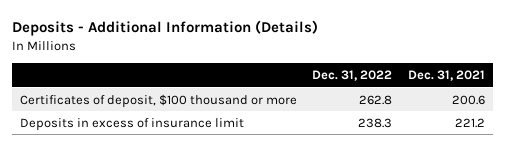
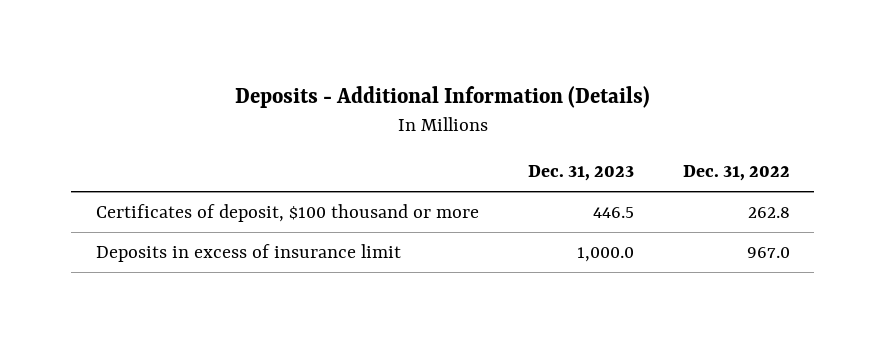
- | Dec. 31, 2022 | Dec. 31, 2021
+ | Dec. 31, 2023 | Dec. 31, 2022
- Deposits in excess of insurance limit | 238.3 | 221.2
+ Deposits in excess of insurance limit | 1,000.0 | 967.0

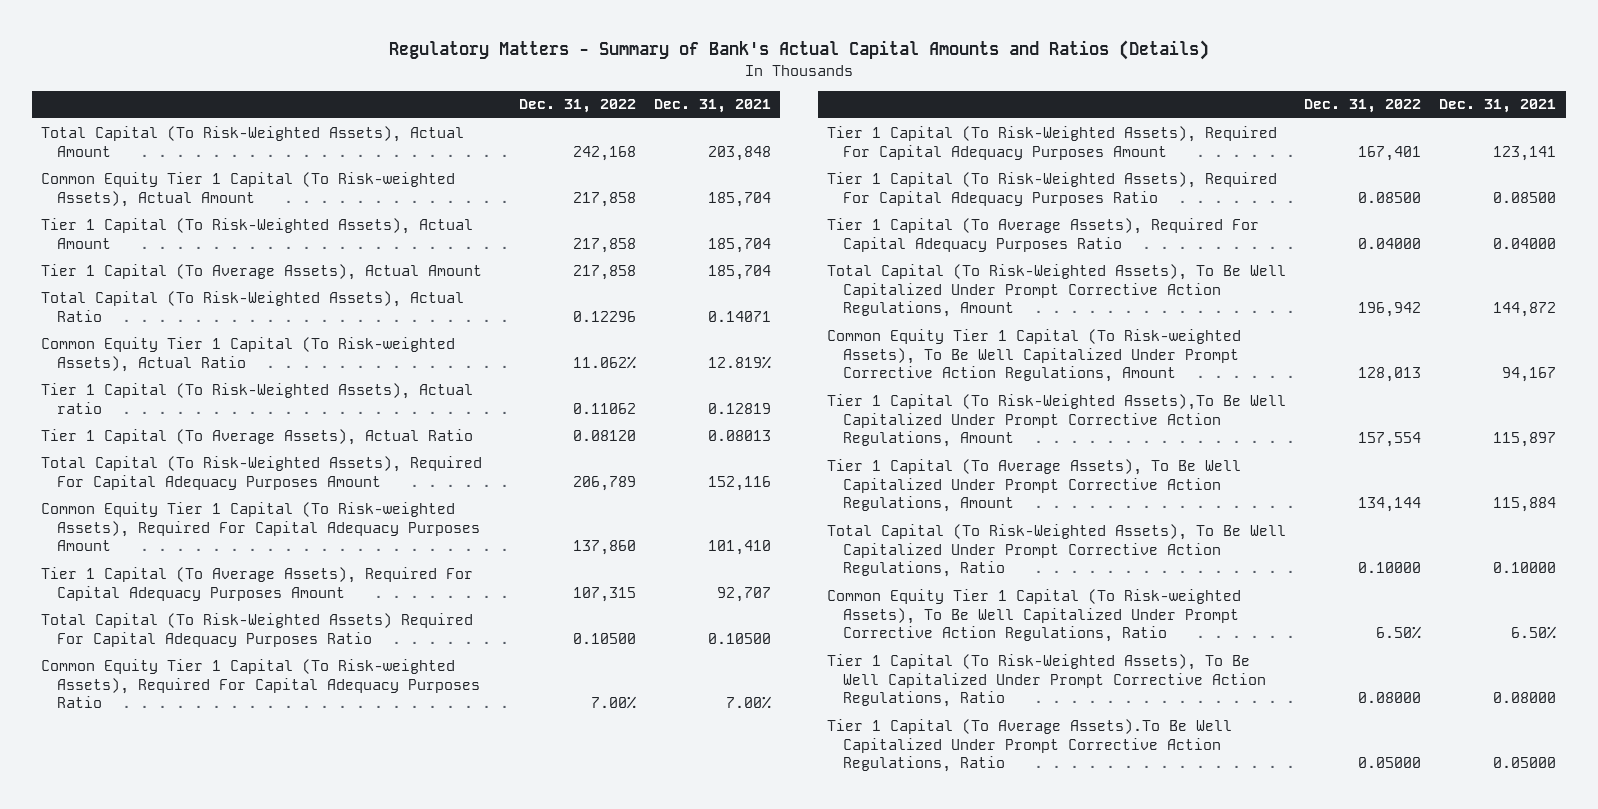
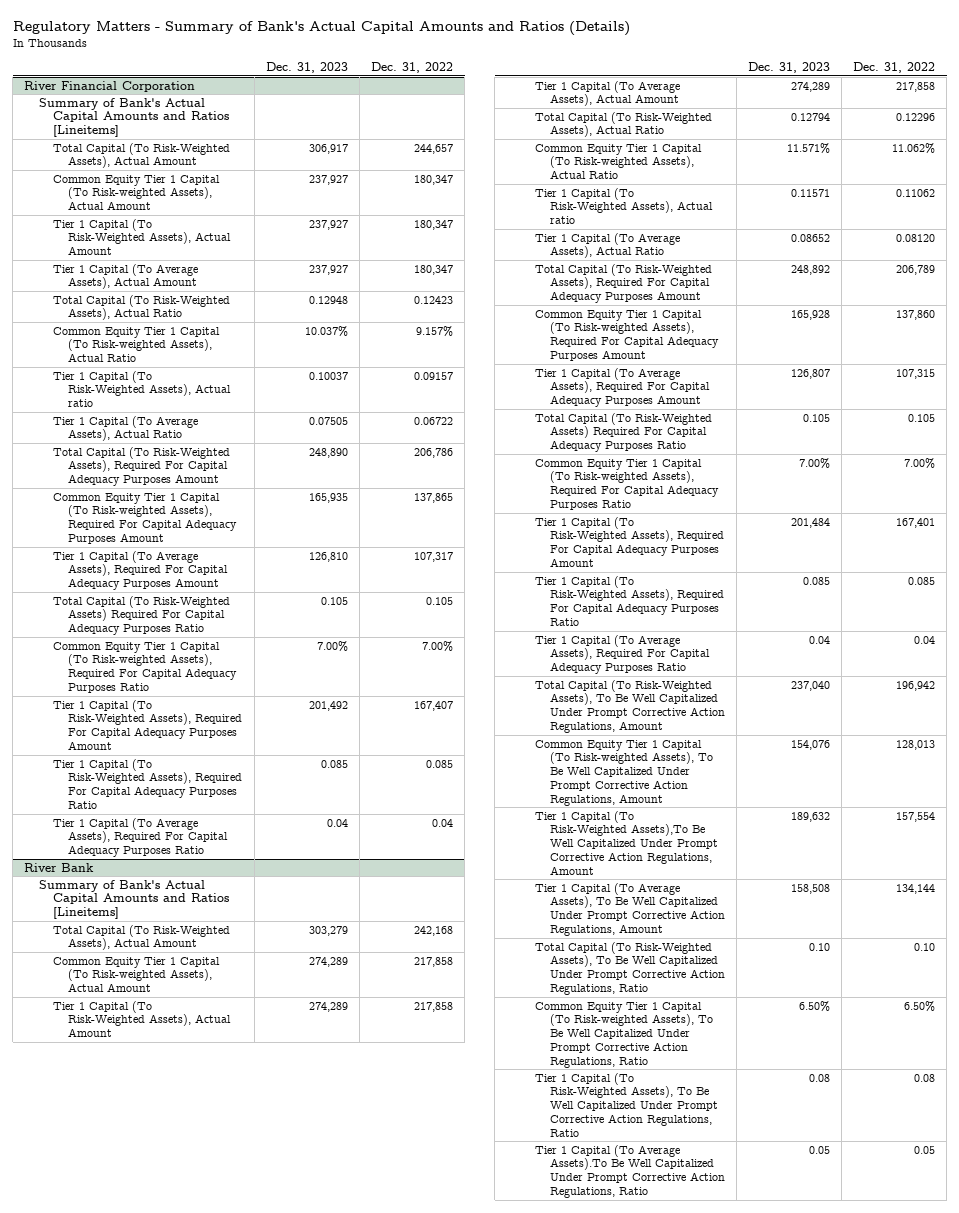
- | Dec. 31, 2022 | Dec. 31, 2021
+ | Dec. 31, 2023 | Dec. 31, 2022
+ River Financial Corporation
+ Summary of Bank's Actual Capital Amounts and Ratios [Lineitems]
+ Total Capital (To Risk-Weighted Assets), Actual Amount | 306,917 | 244,657
+ Common Equity Tier 1 Capital (To Risk-weighted Assets), Actual Amount | 237,927 | 180,347
+ Tier 1 Capital (To Risk-Weighted Assets), Actual Amount | 237,927 | 180,347
+ Tier 1 Capital (To Average Assets), Actual Amount | 237,927 | 180,347
+ Total Capital (To Risk-Weighted Assets), Actual Ratio | 0.12948 | 0.12423
+ Common Equity Tier 1 Capital (To Risk-weighted Assets), Actual Ratio | 10.037% | 9.157%
+ Tier 1 Capital (To Risk-Weighted Assets), Actual ratio | 0.10037 | 0.09157
+ Tier 1 Capital (To Average Assets), Actual Ratio | 0.07505 | 0.06722
+ Total Capital (To Risk-Weighted Assets), Required For Capital Adequacy Purposes Amount | 248,890 | 206,786
+ Common Equity Tier 1 Capital (To Risk-weighted Assets), Required For Capital Adequacy Purposes Amount | 165,935 | 137,865
+ Tier 1 Capital (To Average Assets), Required For Capital Adequacy Purposes Amount | 126,810 | 107,317
+ Total Capital (To Risk-Weighted Assets) Required For Capital Adequacy Purposes Ratio | 0.105 | 0.105
+ Common Equity Tier 1 Capital (To Risk-weighted Assets), Required For Capital Adequacy Purposes Ratio | 7.00% | 7.00%
+ Tier 1 Capital (To Risk-Weighted Assets), Required For Capital Adequacy Purposes Amount | 201,492 | 167,407
+ Tier 1 Capital (To Risk-Weighted Assets), Required For Capital Adequacy Purposes Ratio | 0.085 | 0.085
+ Tier 1 Capital (To Average Assets), Required For Capital Adequacy Purposes Ratio | 0.04 | 0.04
+ River Bank
+ Summary of Bank's Actual Capital Amounts and Ratios [Lineitems]
- Total Capital (To Risk-Weighted Assets) Required For Capital Adequacy Purposes Ratio | 0.10500 | 0.10500
+ Total Capital (To Risk-Weighted Assets) Required For Capital Adequacy Purposes Ratio | 0.105 | 0.105
- Tier 1 Capital (To Risk-Weighted Assets), Required For Capital Adequacy Purposes Ratio | 0.08500 | 0.08500
- Tier 1 Capital (To Average Assets), Required For Capital Adequacy Purposes Ratio | 0.04000 | 0.04000
+ Tier 1 Capital (To Risk-Weighted Assets), Required For Capital Adequacy Purposes Ratio | 0.085 | 0.085
+ Tier 1 Capital (To Average Assets), Required For Capital Adequacy Purposes Ratio | 0.04 | 0.04
- Total Capital (To Risk-Weighted Assets), To Be Well Capitalized Under Prompt Corrective Action Regulations, Ratio | 0.10000 | 0.10000
+ Total Capital (To Risk-Weighted Assets), To Be Well Capitalized Under Prompt Corrective Action Regulations, Ratio | 0.10 | 0.10
- Tier 1 Capital (To Risk-Weighted Assets), To Be Well Capitalized Under Prompt Corrective Action Regulations, Ratio | 0.08000 | 0.08000
- Tier 1 Capital (To Average Assets).To Be Well Capitalized Under Prompt Corrective Action Regulations, Ratio | 0.05000 | 0.05000
+ Tier 1 Capital (To Risk-Weighted Assets), To Be Well Capitalized Under Prompt Corrective Action Regulations, Ratio | 0.08 | 0.08
+ Tier 1 Capital (To Average Assets).To Be Well Capitalized Under Prompt Corrective Action Regulations, Ratio | 0.05 | 0.05

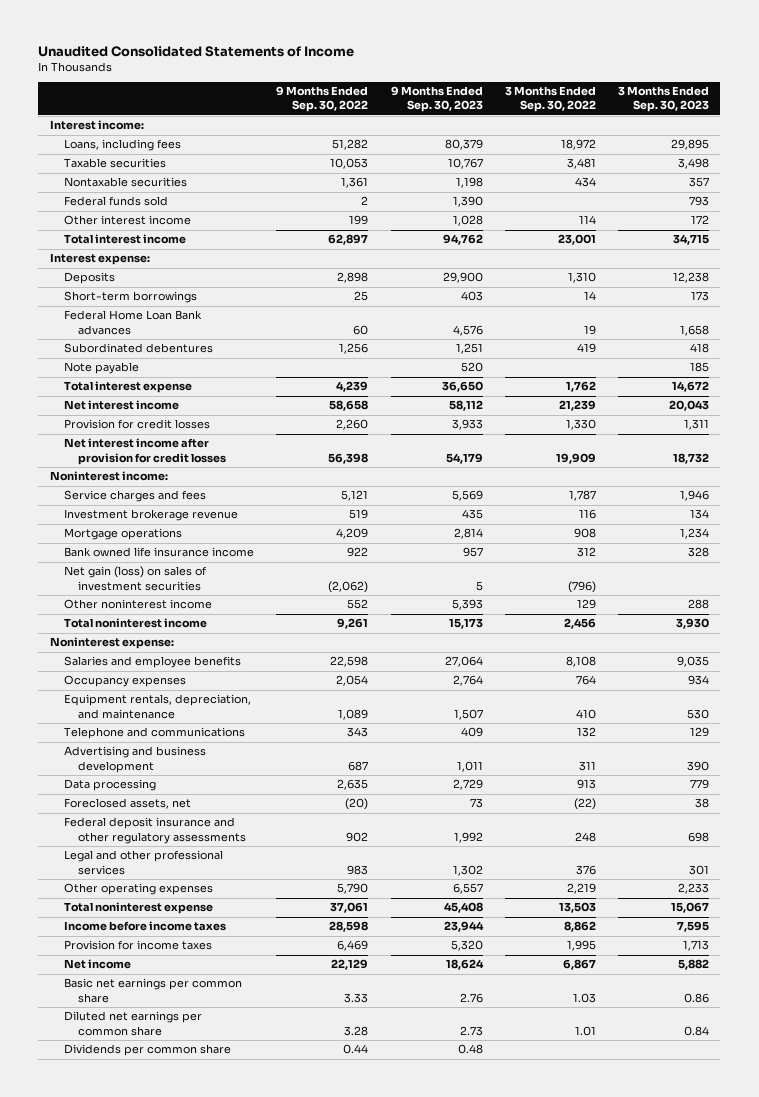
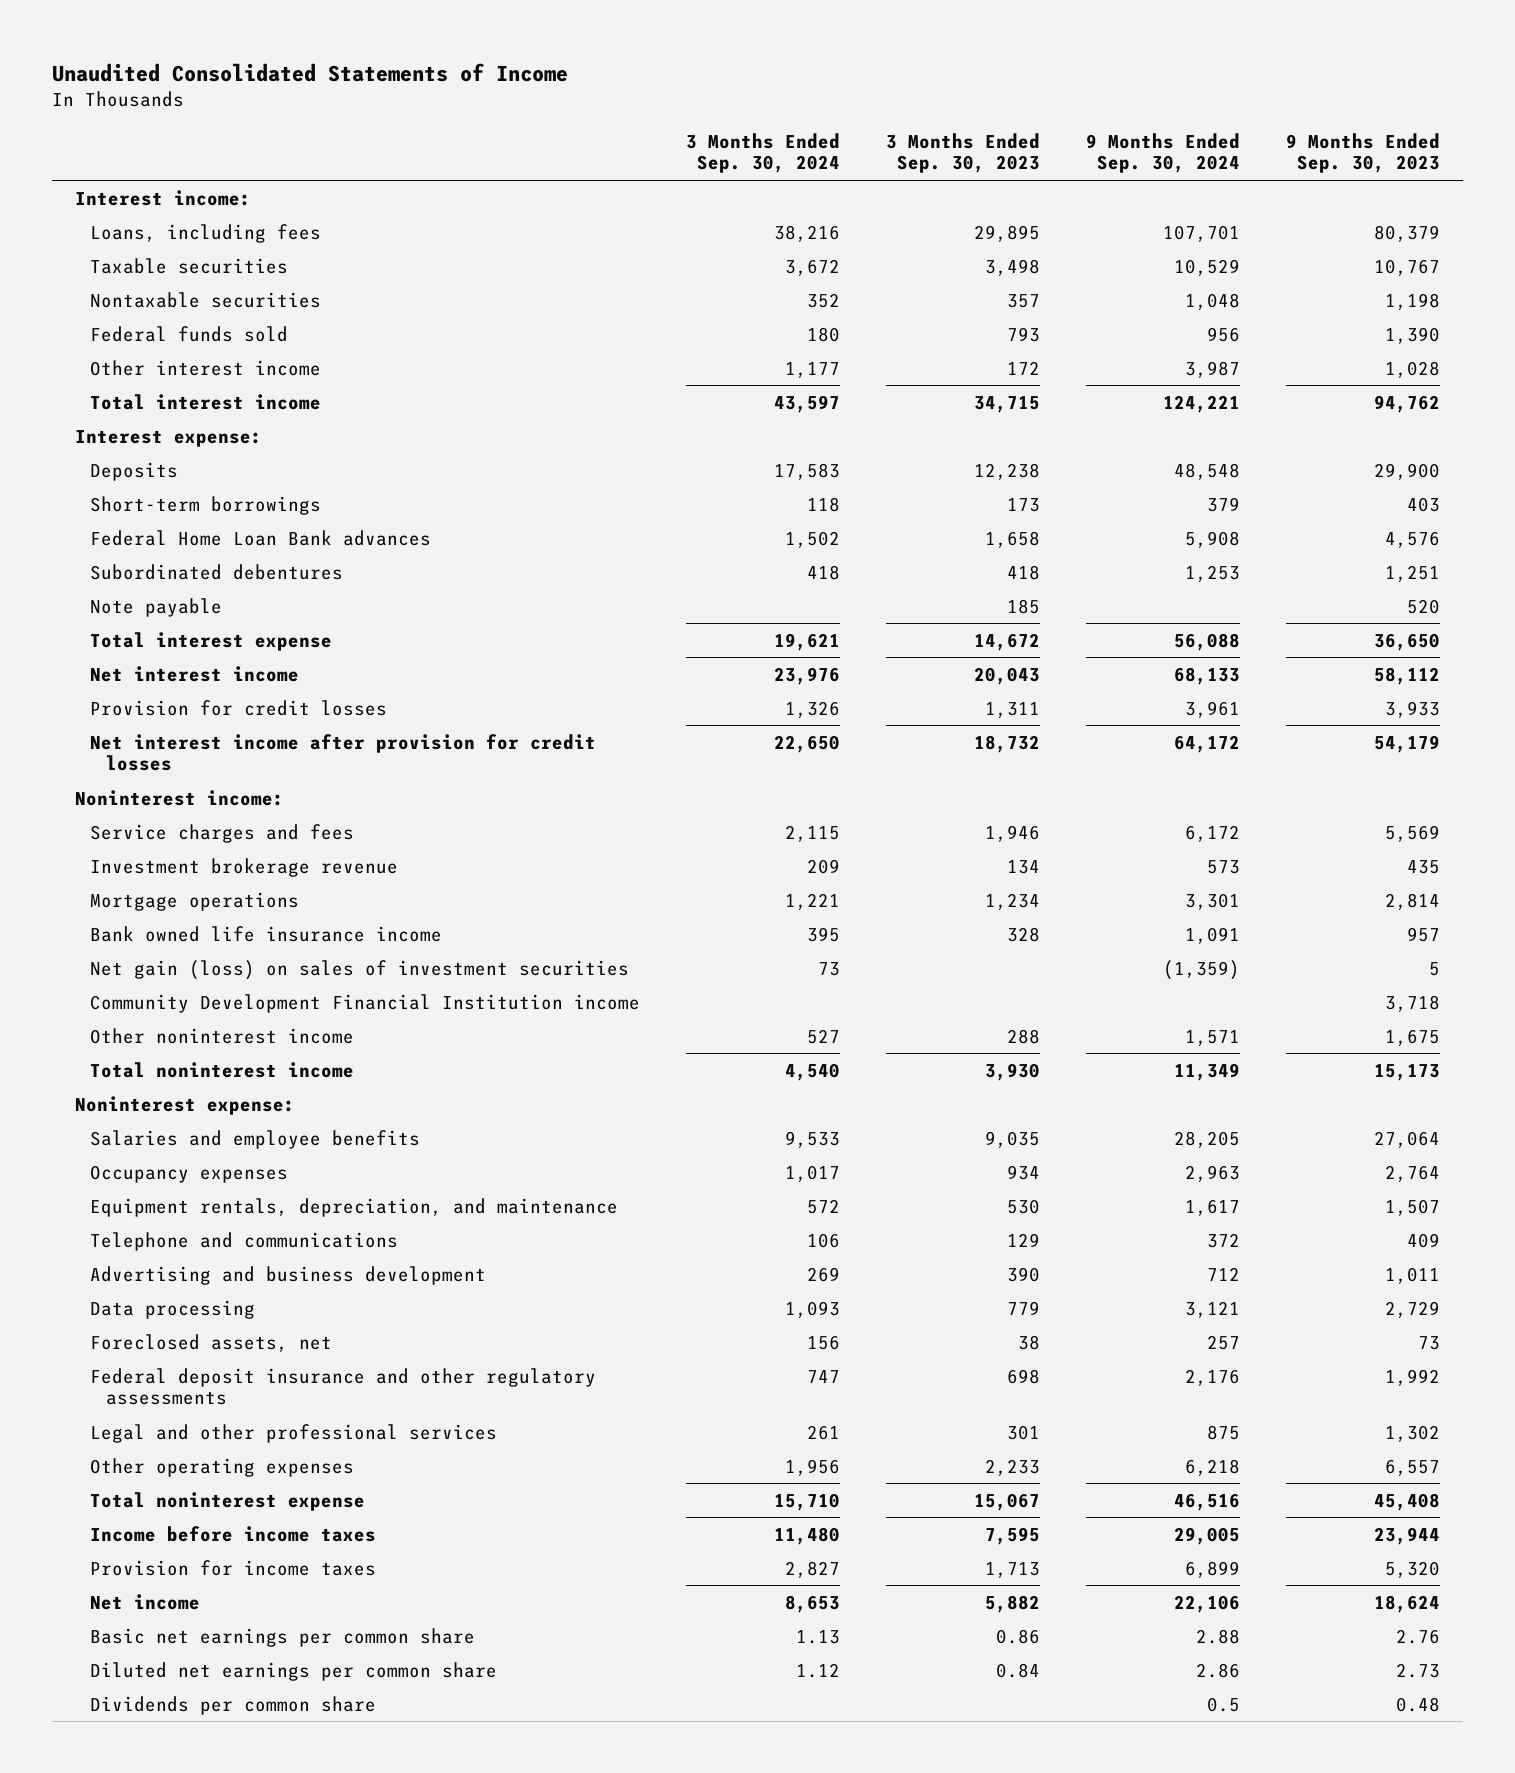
- | 9 Months Ended Sep. 30, 2022 | 9 Months Ended Sep. 30, 2023 | 3 Months Ended Sep. 30, 2022 | 3 Months Ended Sep. 30, 2023
+ | 3 Months Ended Sep. 30, 2024 | 3 Months Ended Sep. 30, 2023 | 9 Months Ended Sep. 30, 2024 | 9 Months Ended Sep. 30, 2023
- Other noninterest income | 552 | 5,393 | 129 | 288
+ Community Development Financial Institution income | | | | 3,718
+ Other noninterest income | 527 | 288 | 1,571 | 1,675

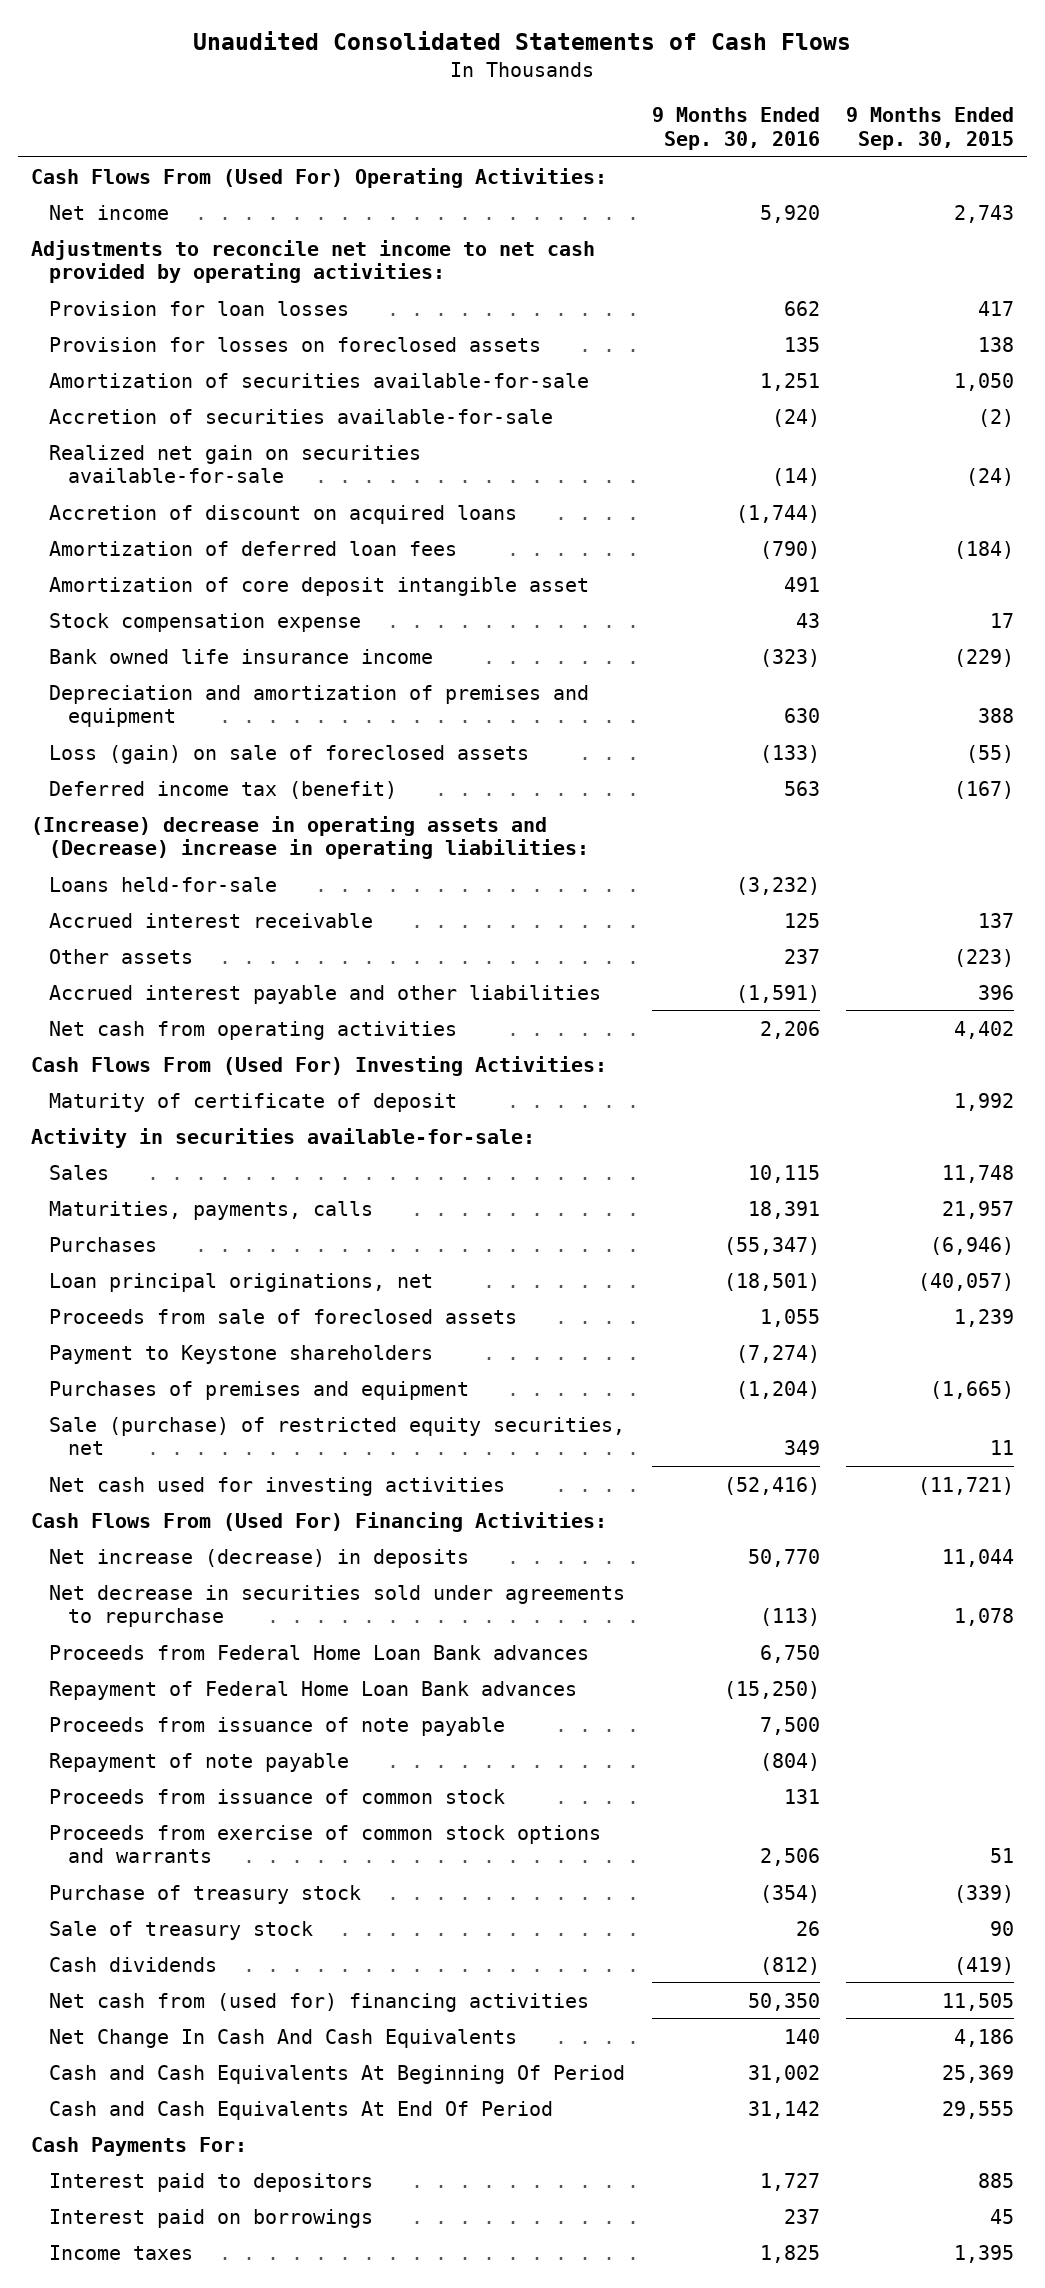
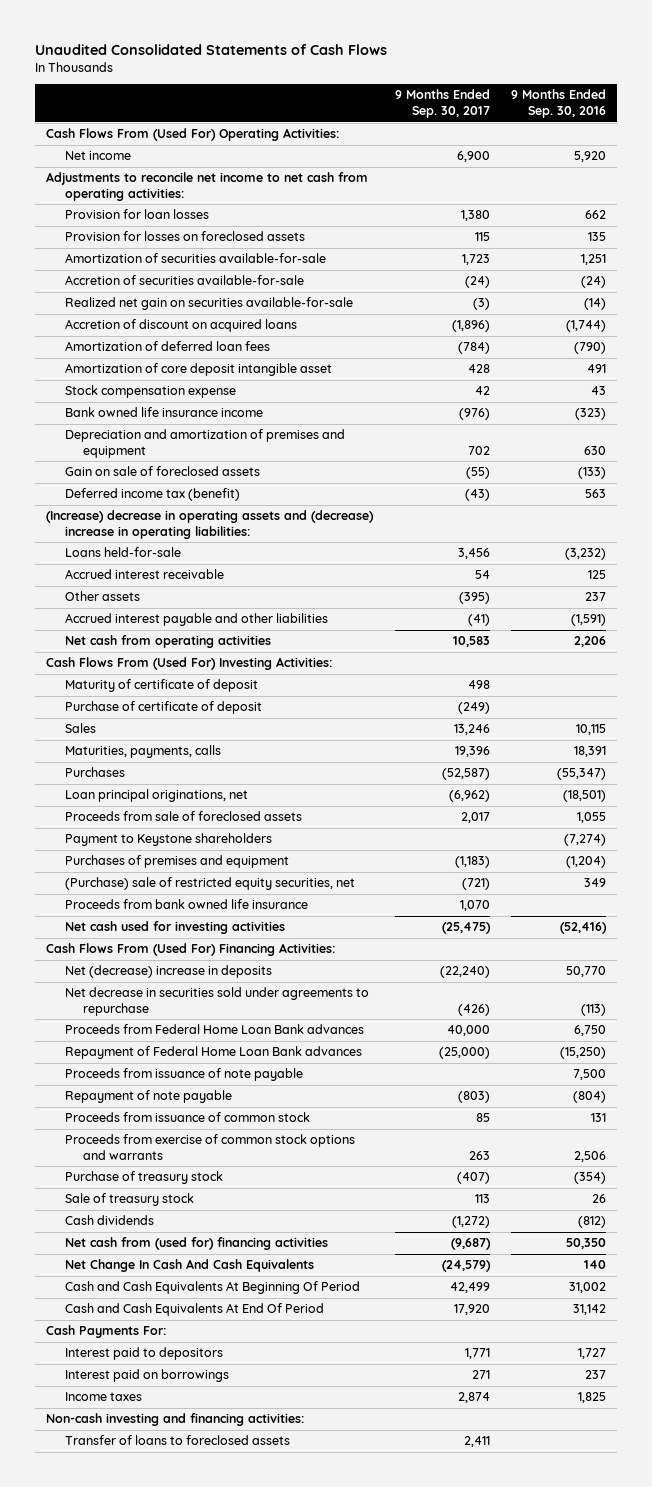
- | 9 Months Ended Sep. 30, 2016 | 9 Months Ended Sep. 30, 2015
+ | 9 Months Ended Sep. 30, 2017 | 9 Months Ended Sep. 30, 2016
- Adjustments to reconcile net income to net cash provided by operating activities:
+ Adjustments to reconcile net income to net cash from operating activities:
- Loss (gain) on sale of foreclosed assets | (133) | (55)
+ Gain on sale of foreclosed assets | (55) | (133)
- (Increase) decrease in operating assets and (Decrease) increase in operating liabilities:
+ (Increase) decrease in operating assets and (decrease) increase in operating liabilities:
- Activity in securities available-for-sale:
+ Purchase of certificate of deposit | (249) |
- Sale (purchase) of restricted equity securities, net | 349 | 11
+ (Purchase) sale of restricted equity securities, net | (721) | 349
+ Proceeds from bank owned life insurance | 1,070 |
- Net increase (decrease) in deposits | 50,770 | 11,044
+ Net (decrease) increase in deposits | (22,240) | 50,770
+ Non-cash investing and financing activities:
+ Transfer of loans to foreclosed assets | 2,411 |

